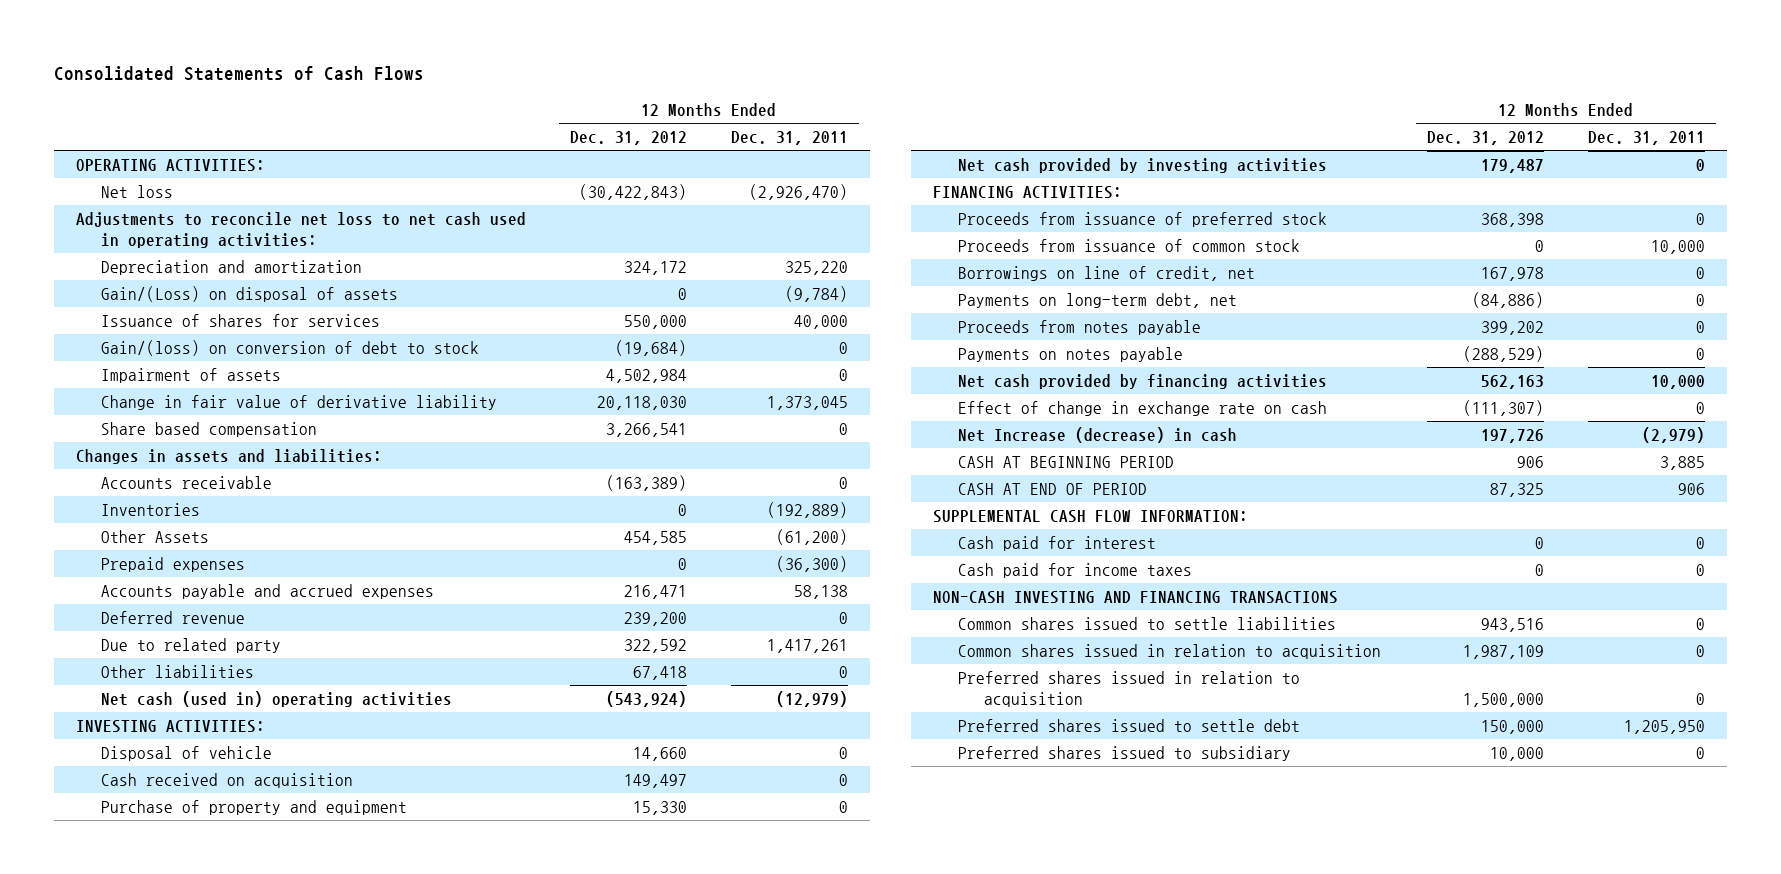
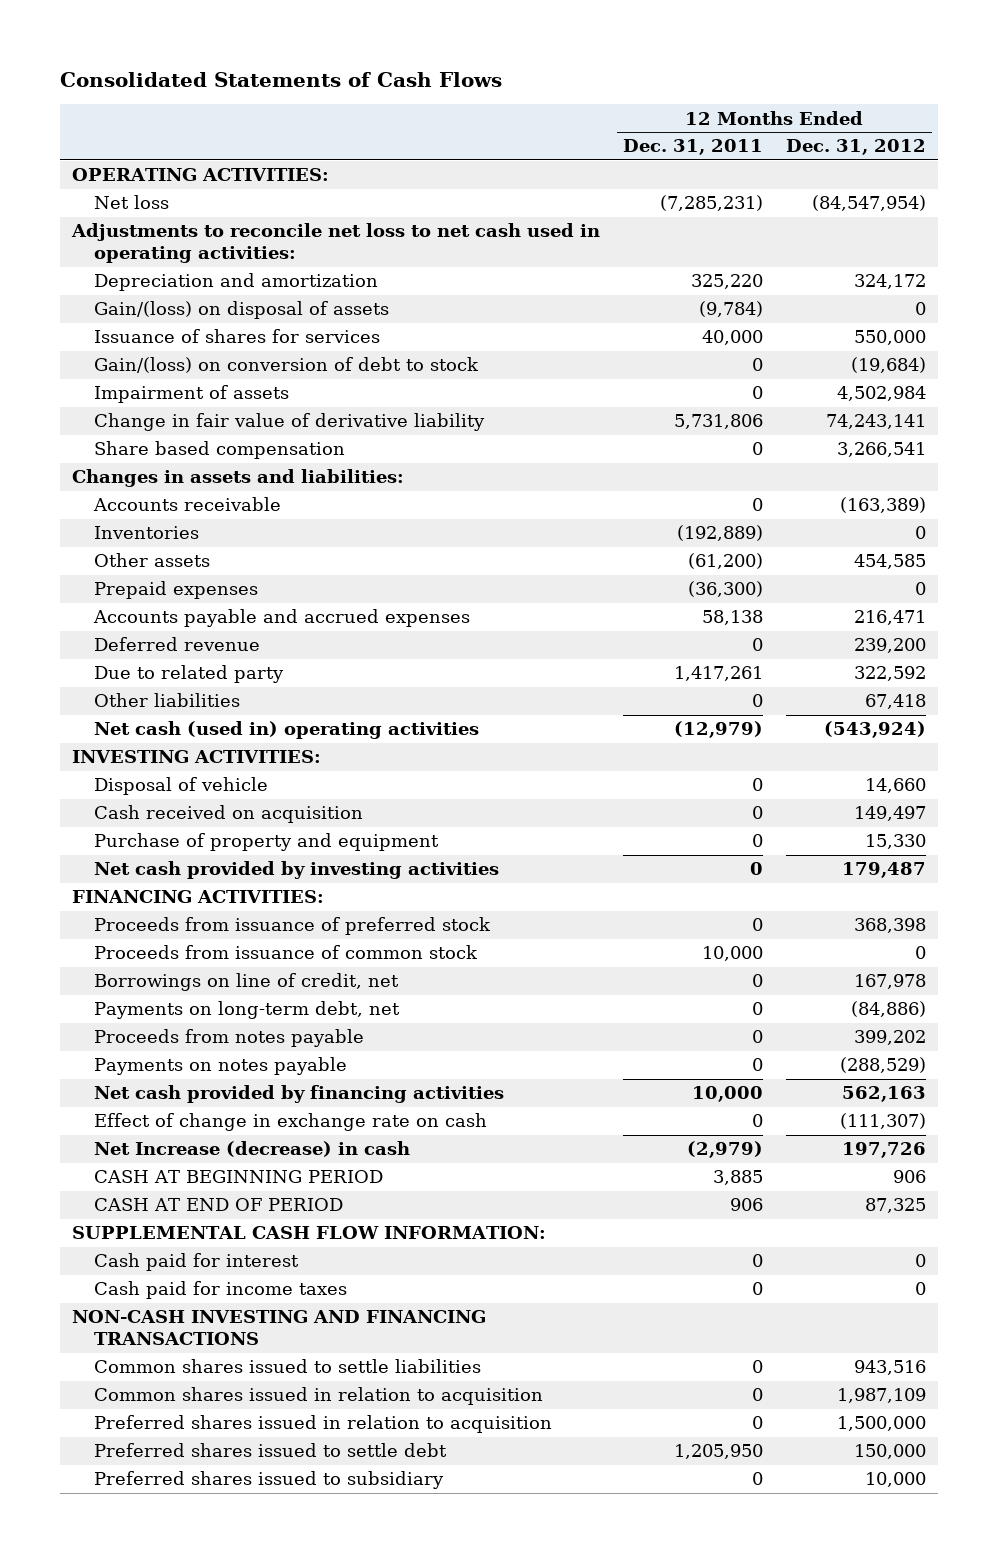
- | 12 Months Ended Dec. 31, 2012 | 12 Months Ended Dec. 31, 2011
+ | 12 Months Ended Dec. 31, 2011 | 12 Months Ended Dec. 31, 2012
- Net loss | (30,422,843) | (2,926,470)
+ Net loss | (7,285,231) | (84,547,954)
- Gain/(Loss) on disposal of assets | 0 | (9,784)
+ Gain/(loss) on disposal of assets | (9,784) | 0
- Change in fair value of derivative liability | 20,118,030 | 1,373,045
+ Change in fair value of derivative liability | 5,731,806 | 74,243,141
- Other Assets | 454,585 | (61,200)
+ Other assets | (61,200) | 454,585

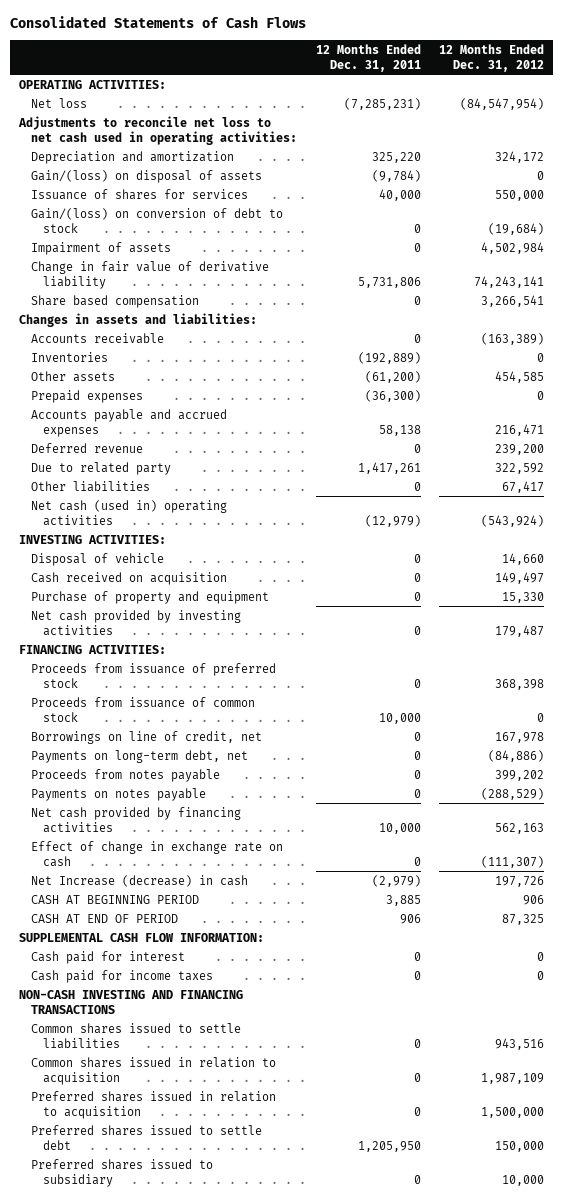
- Other liabilities | 0 | 67,418
+ Other liabilities | 0 | 67,417

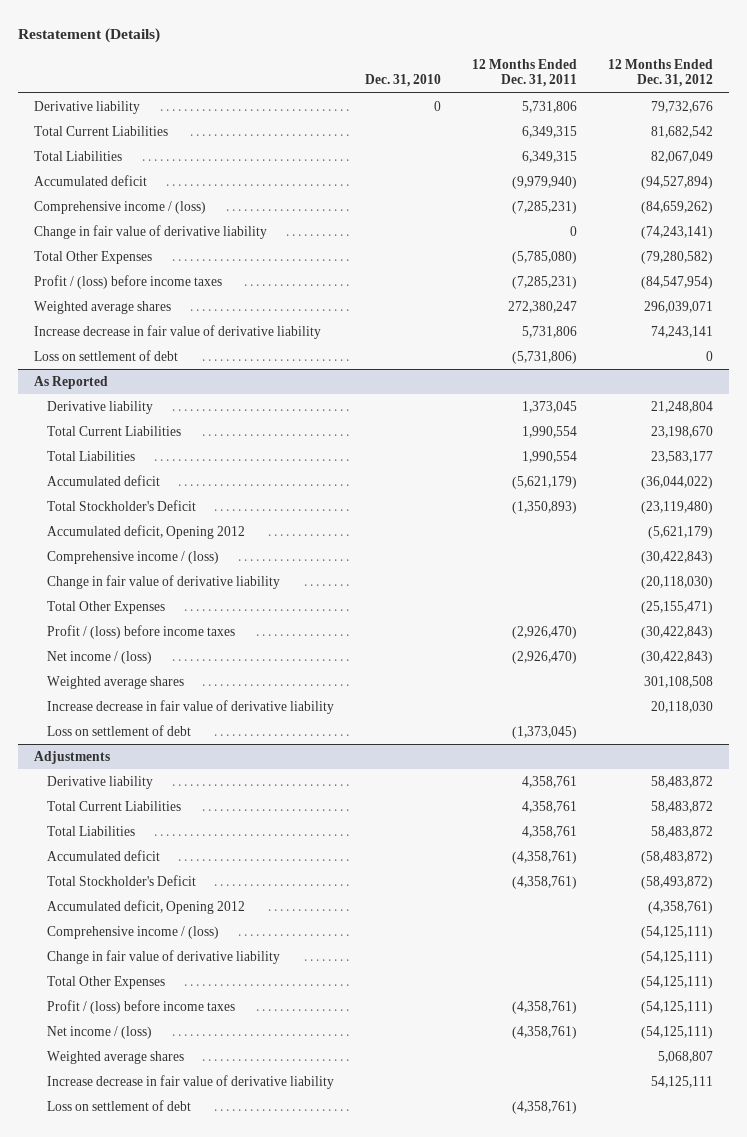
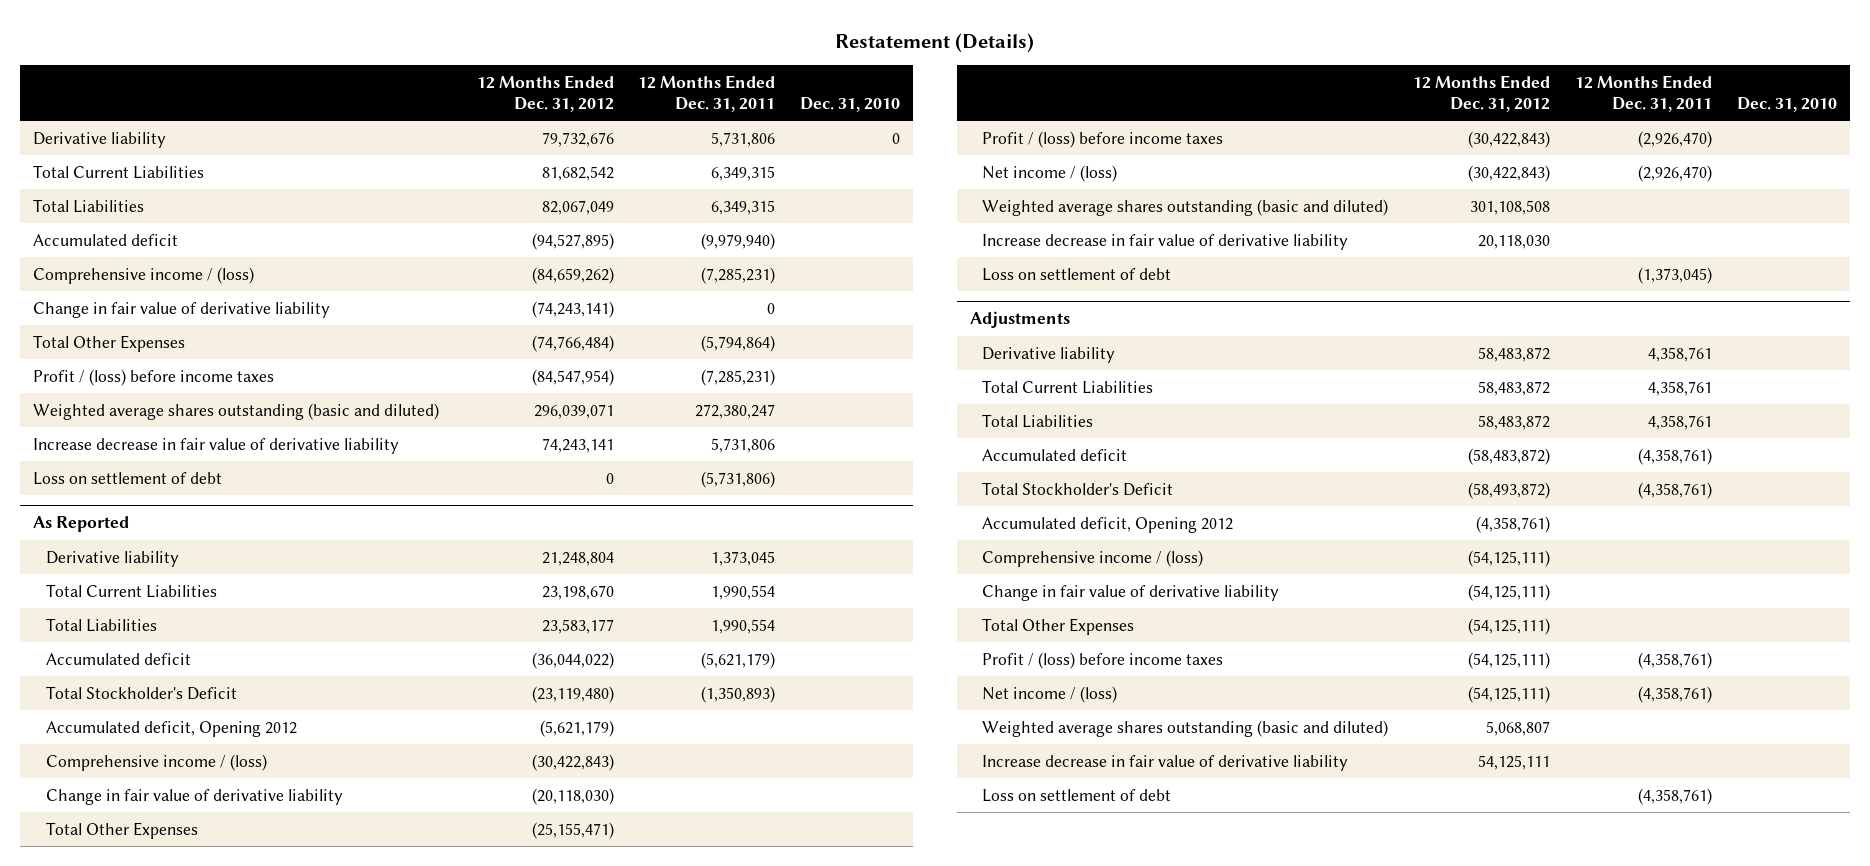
- | Dec. 31, 2010 | 12 Months Ended Dec. 31, 2011 | 12 Months Ended Dec. 31, 2012
+ | 12 Months Ended Dec. 31, 2012 | 12 Months Ended Dec. 31, 2011 | Dec. 31, 2010
- Accumulated deficit | | (9,979,940) | (94,527,894)
+ Accumulated deficit | (94,527,895) | (9,979,940) |
- Total Other Expenses | | (5,785,080) | (79,280,582)
+ Total Other Expenses | (74,766,484) | (5,794,864) |
- Weighted average shares | | 272,380,247 | 296,039,071
+ Weighted average shares outstanding (basic and diluted) | 296,039,071 | 272,380,247 |
@ As Reported
- Weighted average shares | | | 301,108,508
+ Weighted average shares outstanding (basic and diluted) | 301,108,508 | |
@ Adjustments
- Weighted average shares | | | 5,068,807
+ Weighted average shares outstanding (basic and diluted) | 5,068,807 | |

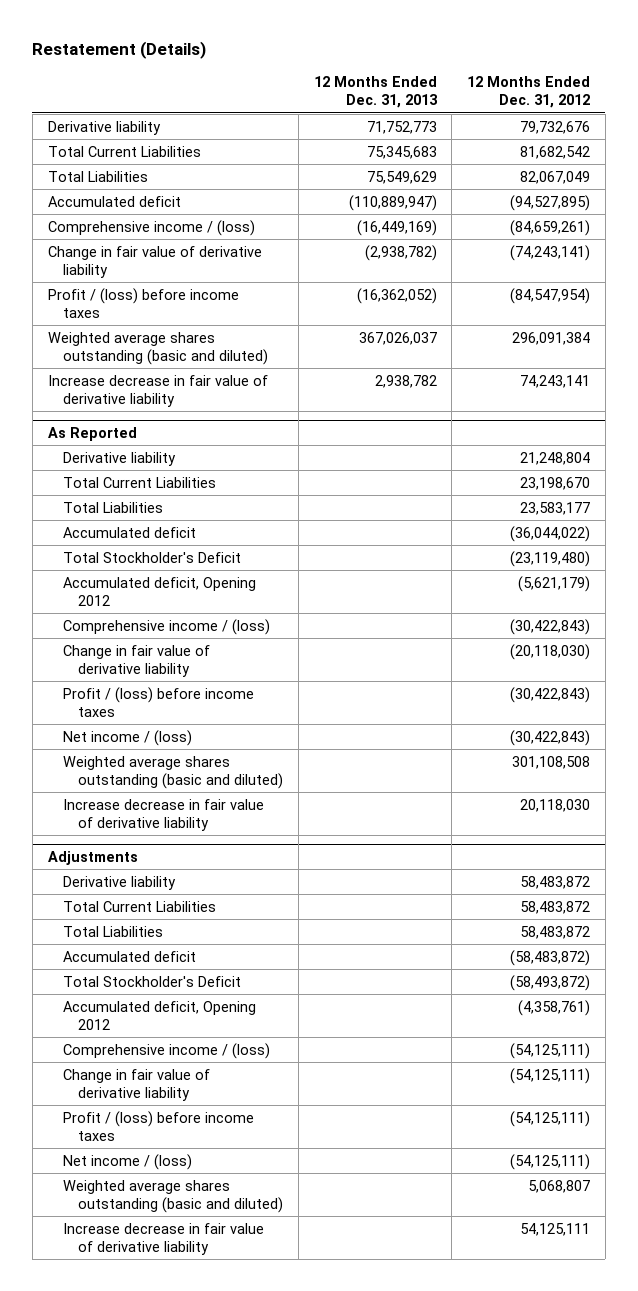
- | 12 Months Ended Dec. 31, 2012 | 12 Months Ended Dec. 31, 2011 | Dec. 31, 2010
+ | 12 Months Ended Dec. 31, 2013 | 12 Months Ended Dec. 31, 2012
- Comprehensive income / (loss) | (84,659,262) | (7,285,231) |
+ Comprehensive income / (loss) | (16,449,169) | (84,659,261)
- Total Other Expenses | (74,766,484) | (5,794,864) |
- Weighted average shares outstanding (basic and diluted) | 296,039,071 | 272,380,247 |
+ Weighted average shares outstanding (basic and diluted) | 367,026,037 | 296,091,384
- Loss on settlement of debt | 0 | (5,731,806) |
@ As Reported
- Total Other Expenses | (25,155,471) | |
- Loss on settlement of debt | | (1,373,045) |
@ Adjustments
- Total Other Expenses | (54,125,111) | |
- Loss on settlement of debt | | (4,358,761) |

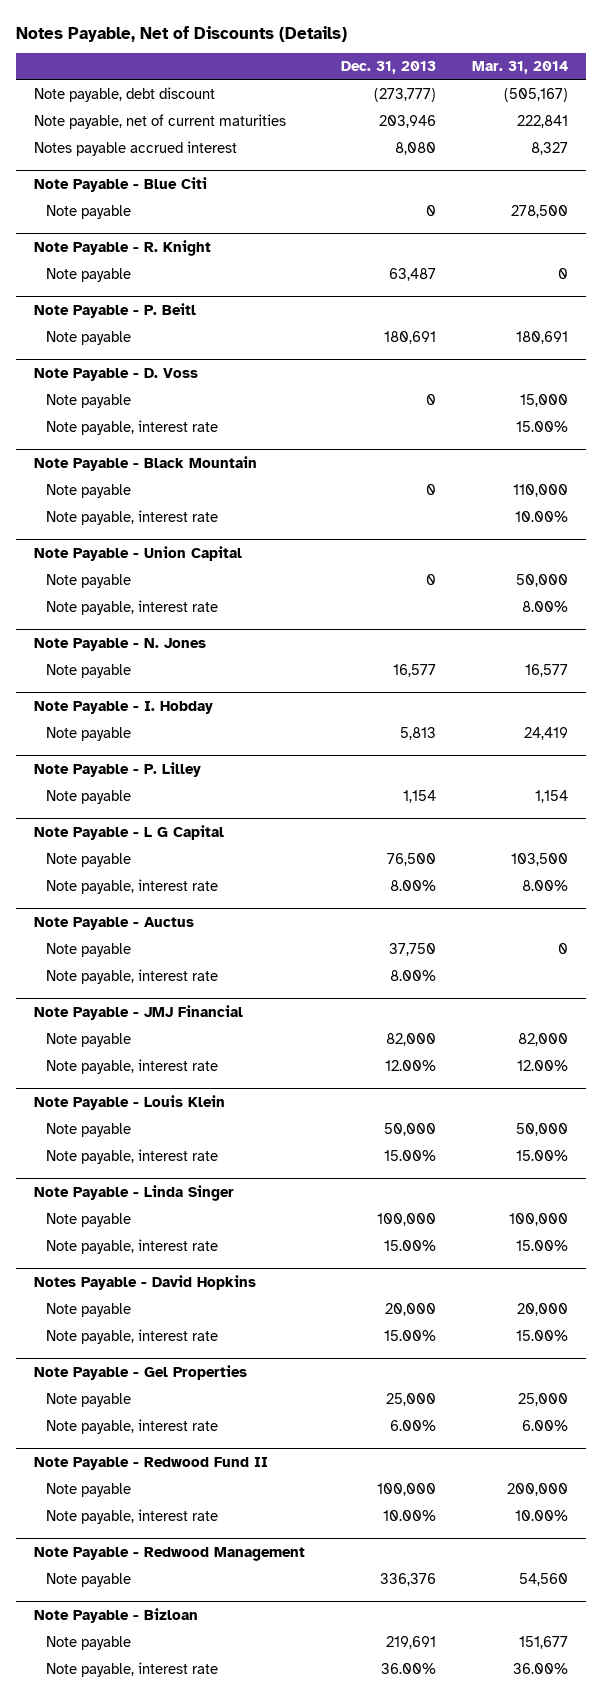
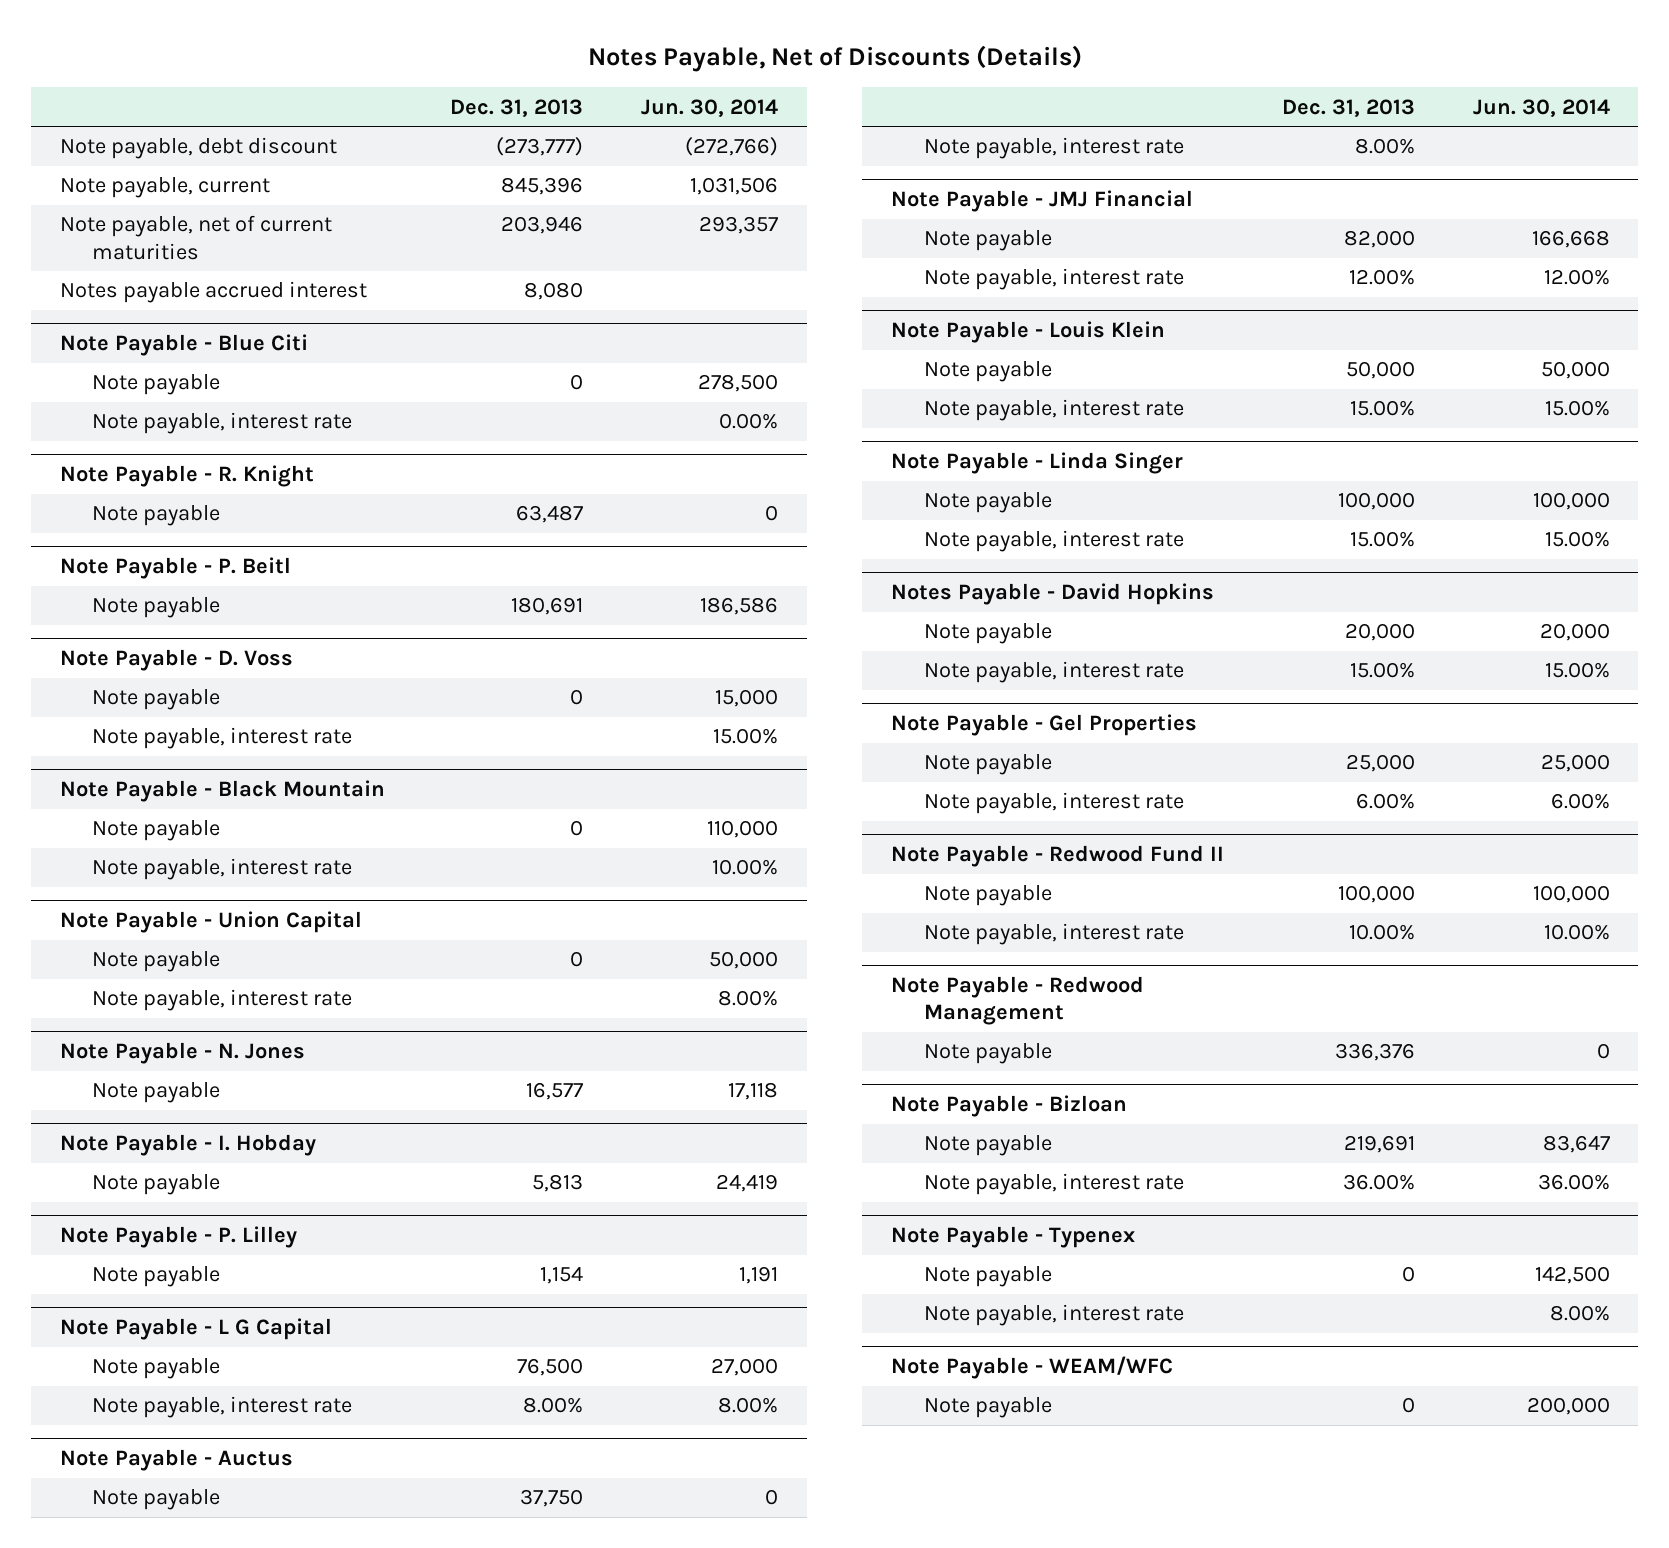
- | Dec. 31, 2013 | Mar. 31, 2014
+ | Dec. 31, 2013 | Jun. 30, 2014
+ Note payable, current | 845,396 | 1,031,506
@ Note Payable - Blue Citi
+ Note payable, interest rate | | 0.00%
+ Note Payable - Typenex
+ Note payable | 0 | 142,500
+ Note payable, interest rate | | 8.00%
+ Note Payable - WEAM/WFC
+ Note payable | 0 | 200,000

